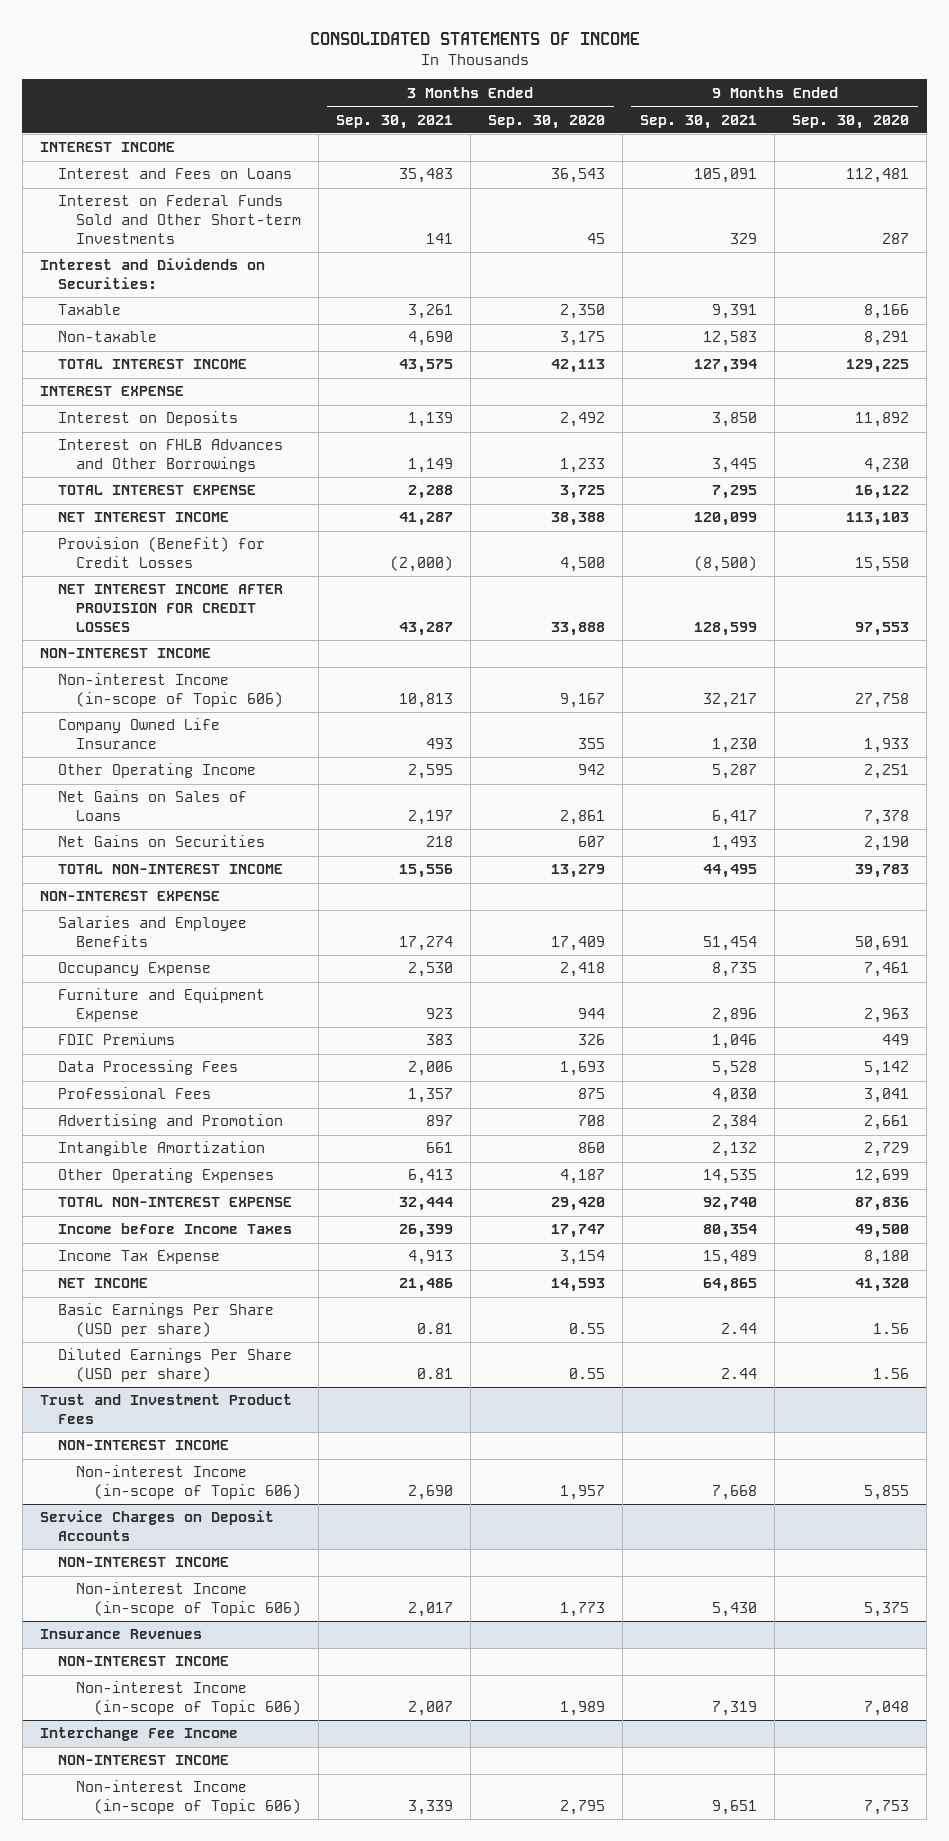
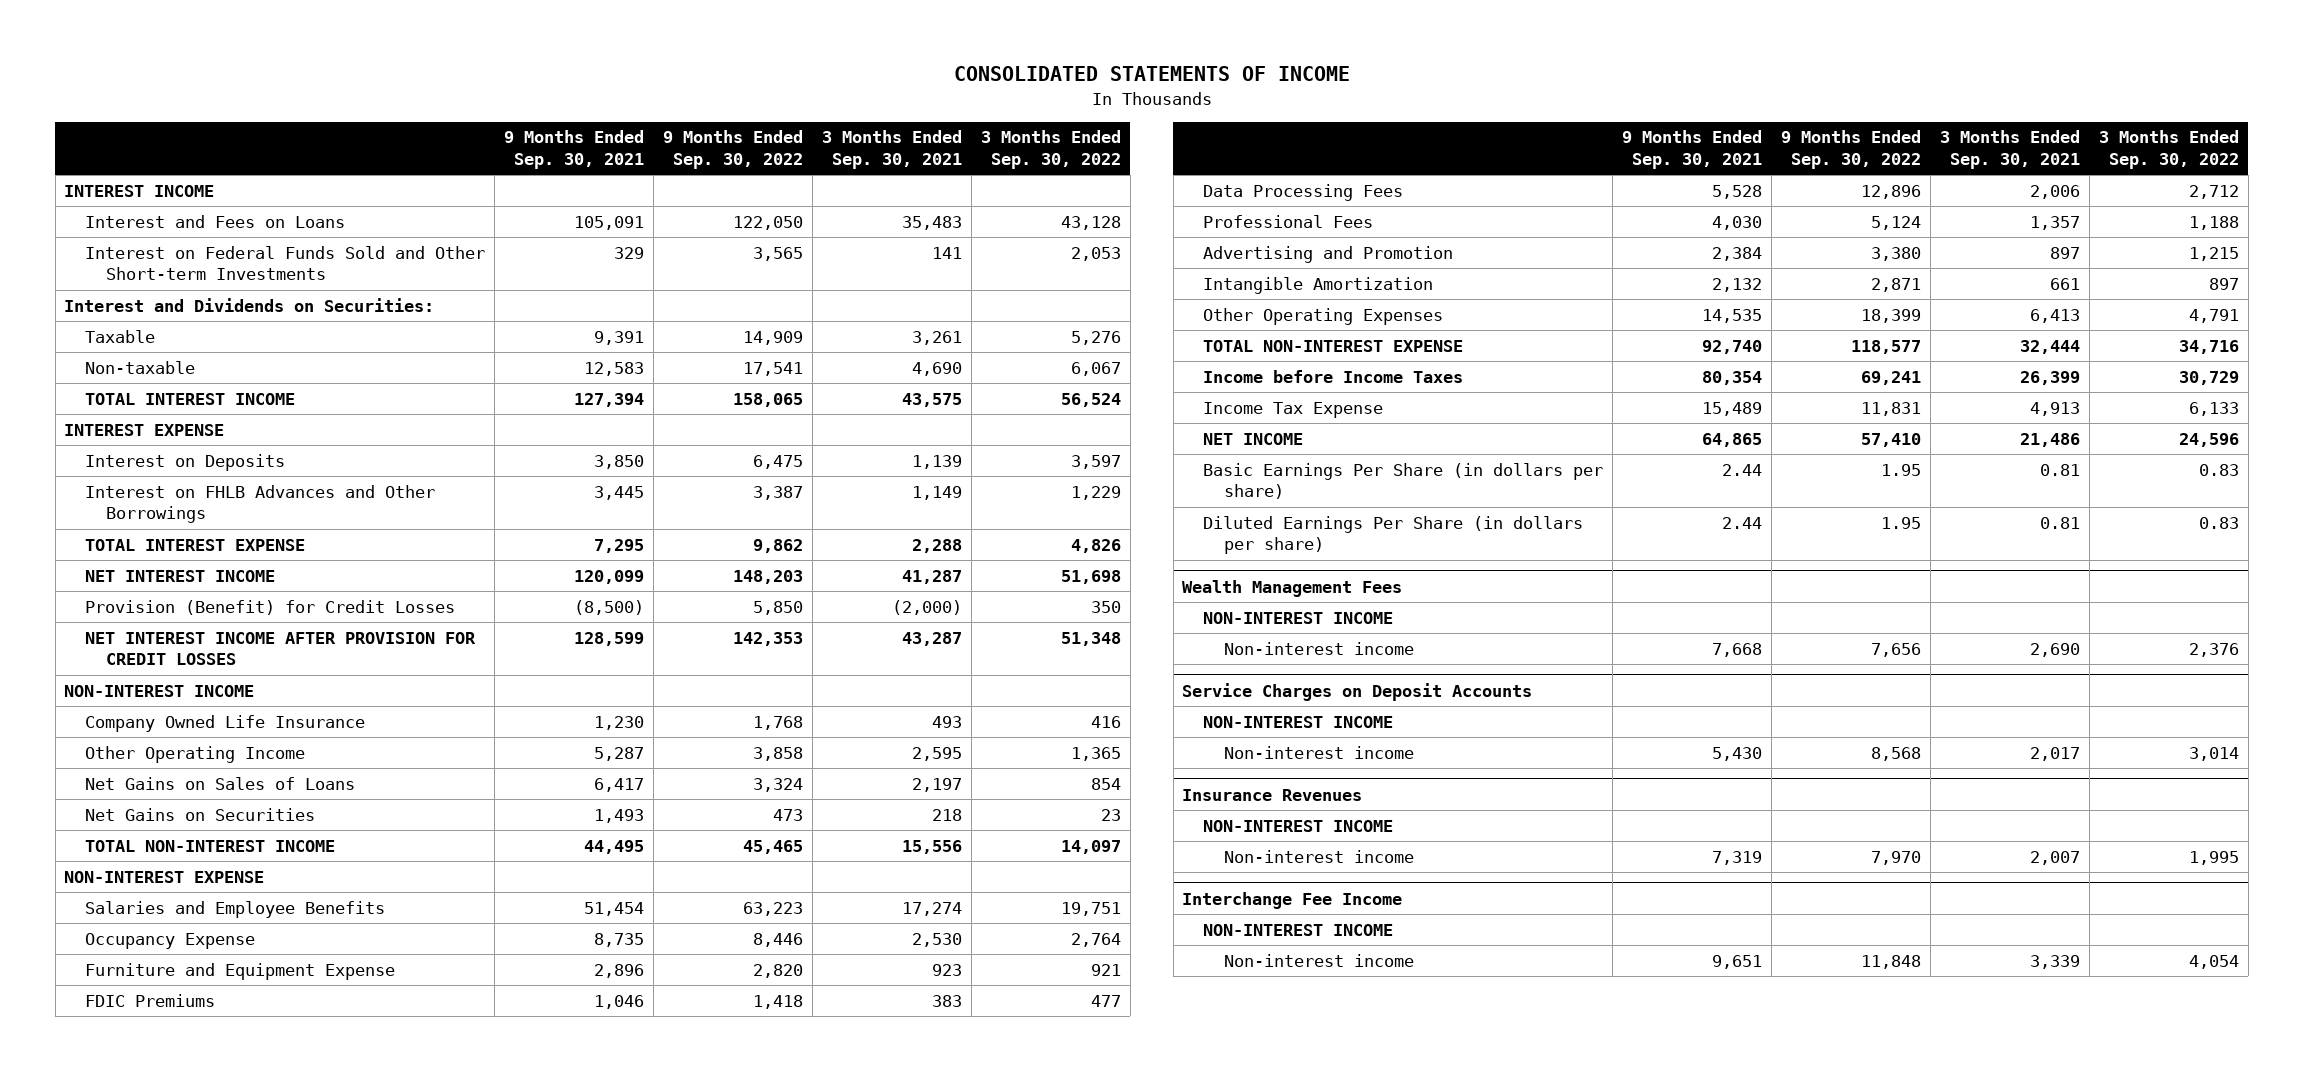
- | 3 Months Ended Sep. 30, 2021 | 3 Months Ended Sep. 30, 2020 | 9 Months Ended Sep. 30, 2021 | 9 Months Ended Sep. 30, 2020
+ | 9 Months Ended Sep. 30, 2021 | 9 Months Ended Sep. 30, 2022 | 3 Months Ended Sep. 30, 2021 | 3 Months Ended Sep. 30, 2022
- Non-interest Income (in-scope of Topic 606) | 10,813 | 9,167 | 32,217 | 27,758
- Basic Earnings Per Share (USD per share) | 0.81 | 0.55 | 2.44 | 1.56
- Diluted Earnings Per Share (USD per share) | 0.81 | 0.55 | 2.44 | 1.56
- Trust and Investment Product Fees
+ Basic Earnings Per Share (in dollars per share) | 2.44 | 1.95 | 0.81 | 0.83
+ Diluted Earnings Per Share (in dollars per share) | 2.44 | 1.95 | 0.81 | 0.83
+ Wealth Management Fees
- Non-interest Income (in-scope of Topic 606) | 2,690 | 1,957 | 7,668 | 5,855
+ Non-interest income | 7,668 | 7,656 | 2,690 | 2,376
@ Service Charges on Deposit Accounts
- Non-interest Income (in-scope of Topic 606) | 2,017 | 1,773 | 5,430 | 5,375
+ Non-interest income | 5,430 | 8,568 | 2,017 | 3,014
@ Insurance Revenues
- Non-interest Income (in-scope of Topic 606) | 2,007 | 1,989 | 7,319 | 7,048
+ Non-interest income | 7,319 | 7,970 | 2,007 | 1,995
@ Interchange Fee Income
- Non-interest Income (in-scope of Topic 606) | 3,339 | 2,795 | 9,651 | 7,753
+ Non-interest income | 9,651 | 11,848 | 3,339 | 4,054

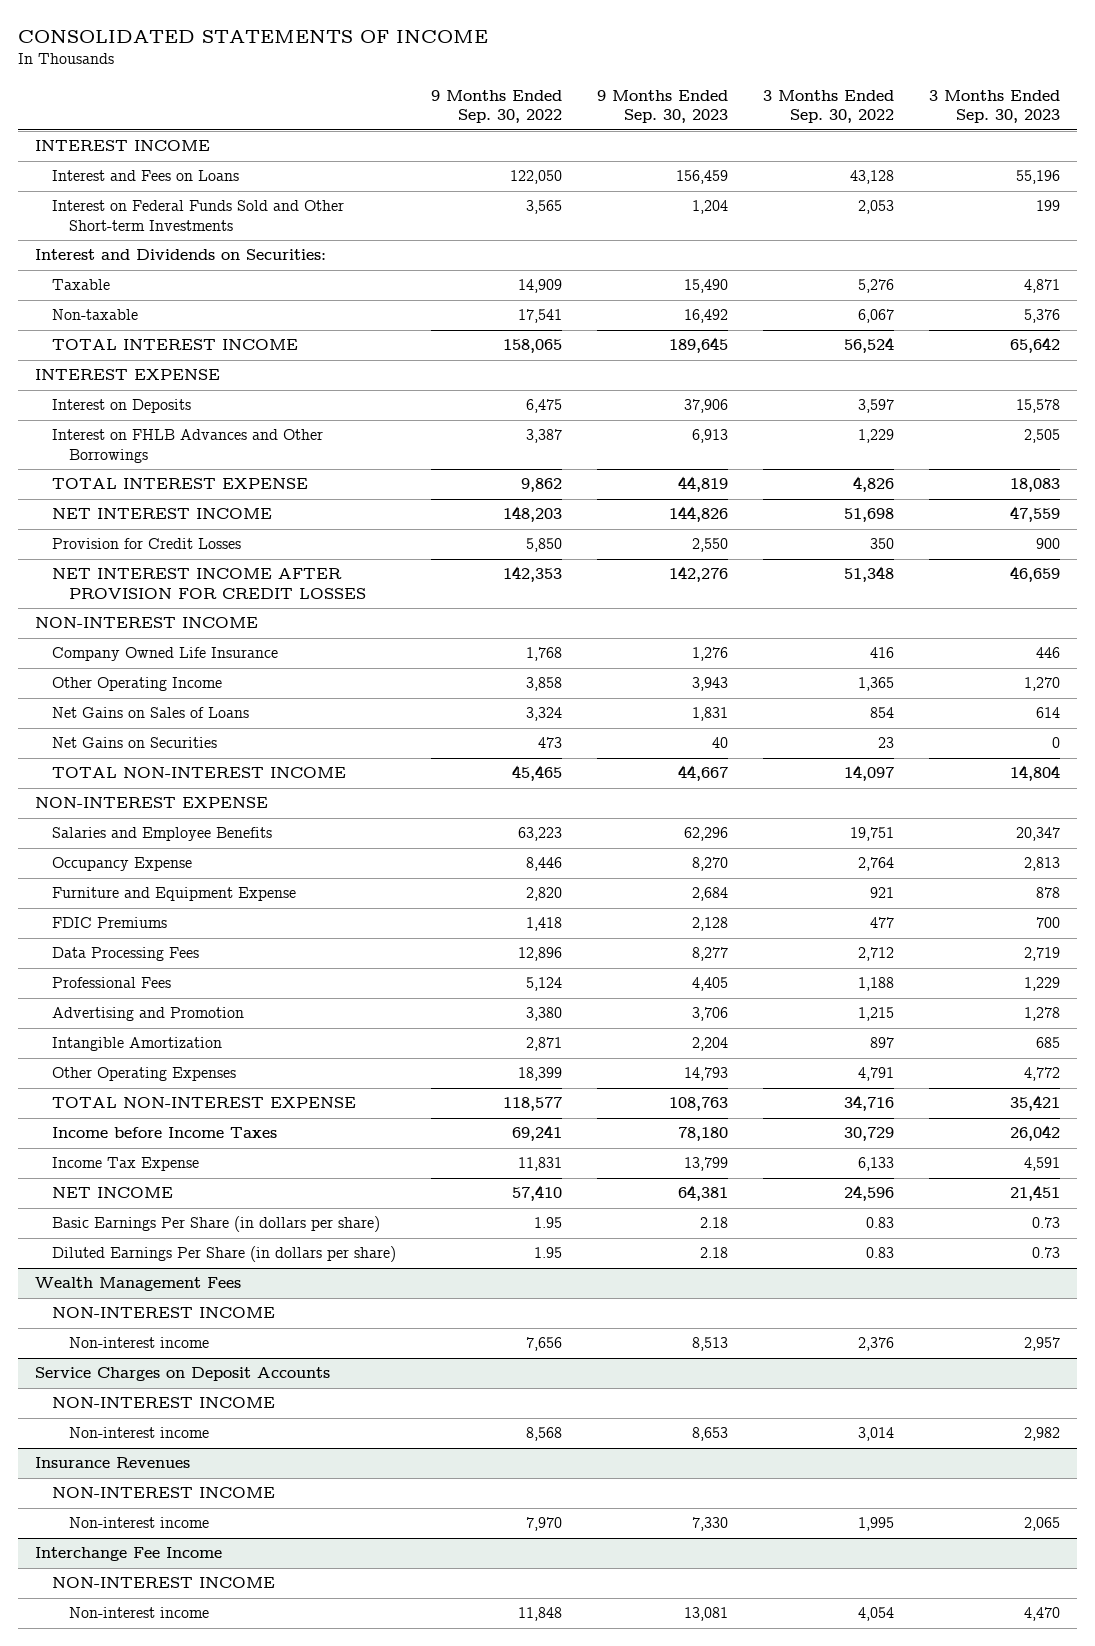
- | 9 Months Ended Sep. 30, 2021 | 9 Months Ended Sep. 30, 2022 | 3 Months Ended Sep. 30, 2021 | 3 Months Ended Sep. 30, 2022
+ | 9 Months Ended Sep. 30, 2022 | 9 Months Ended Sep. 30, 2023 | 3 Months Ended Sep. 30, 2022 | 3 Months Ended Sep. 30, 2023
- Provision (Benefit) for Credit Losses | (8,500) | 5,850 | (2,000) | 350
+ Provision for Credit Losses | 5,850 | 2,550 | 350 | 900

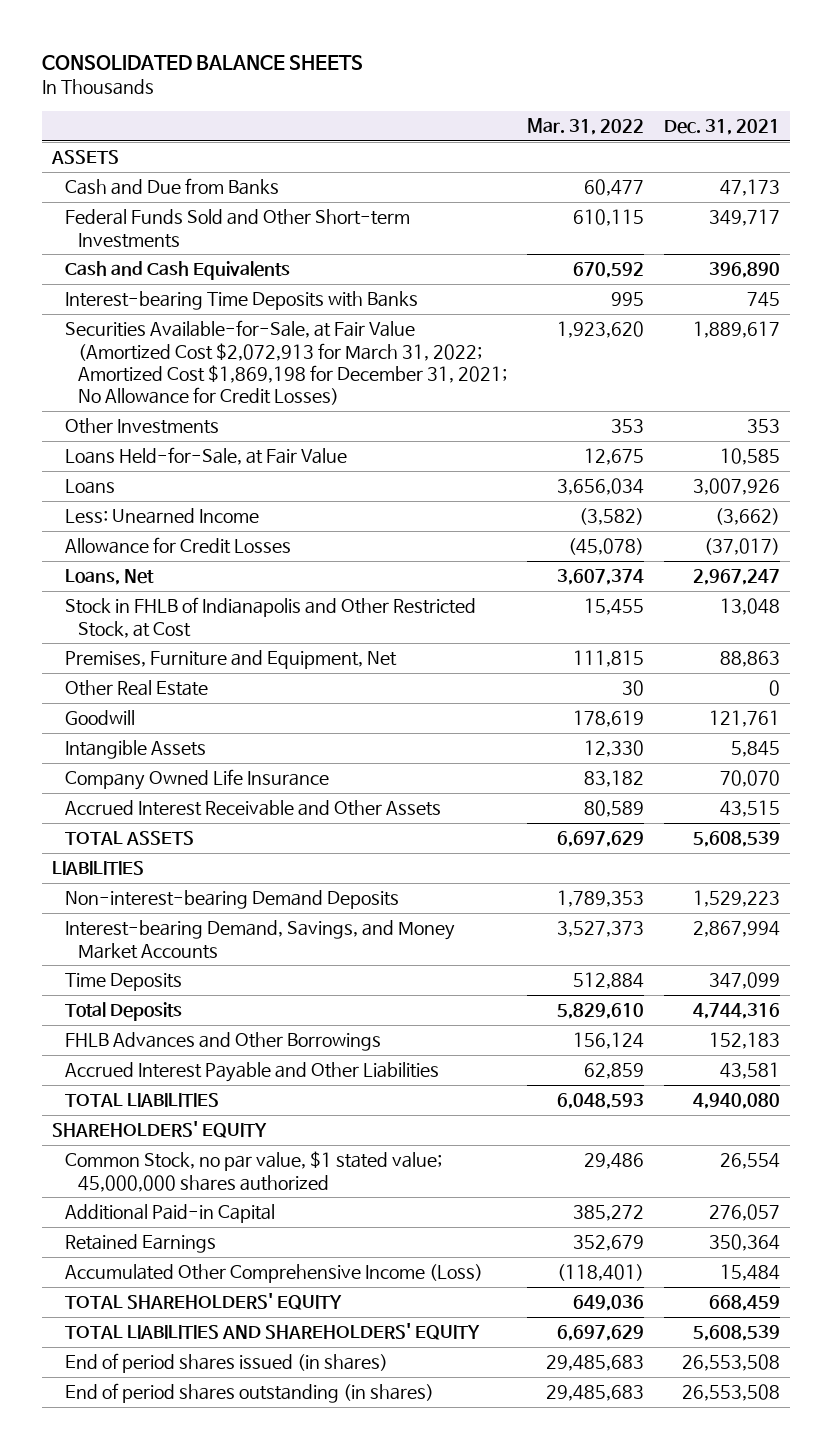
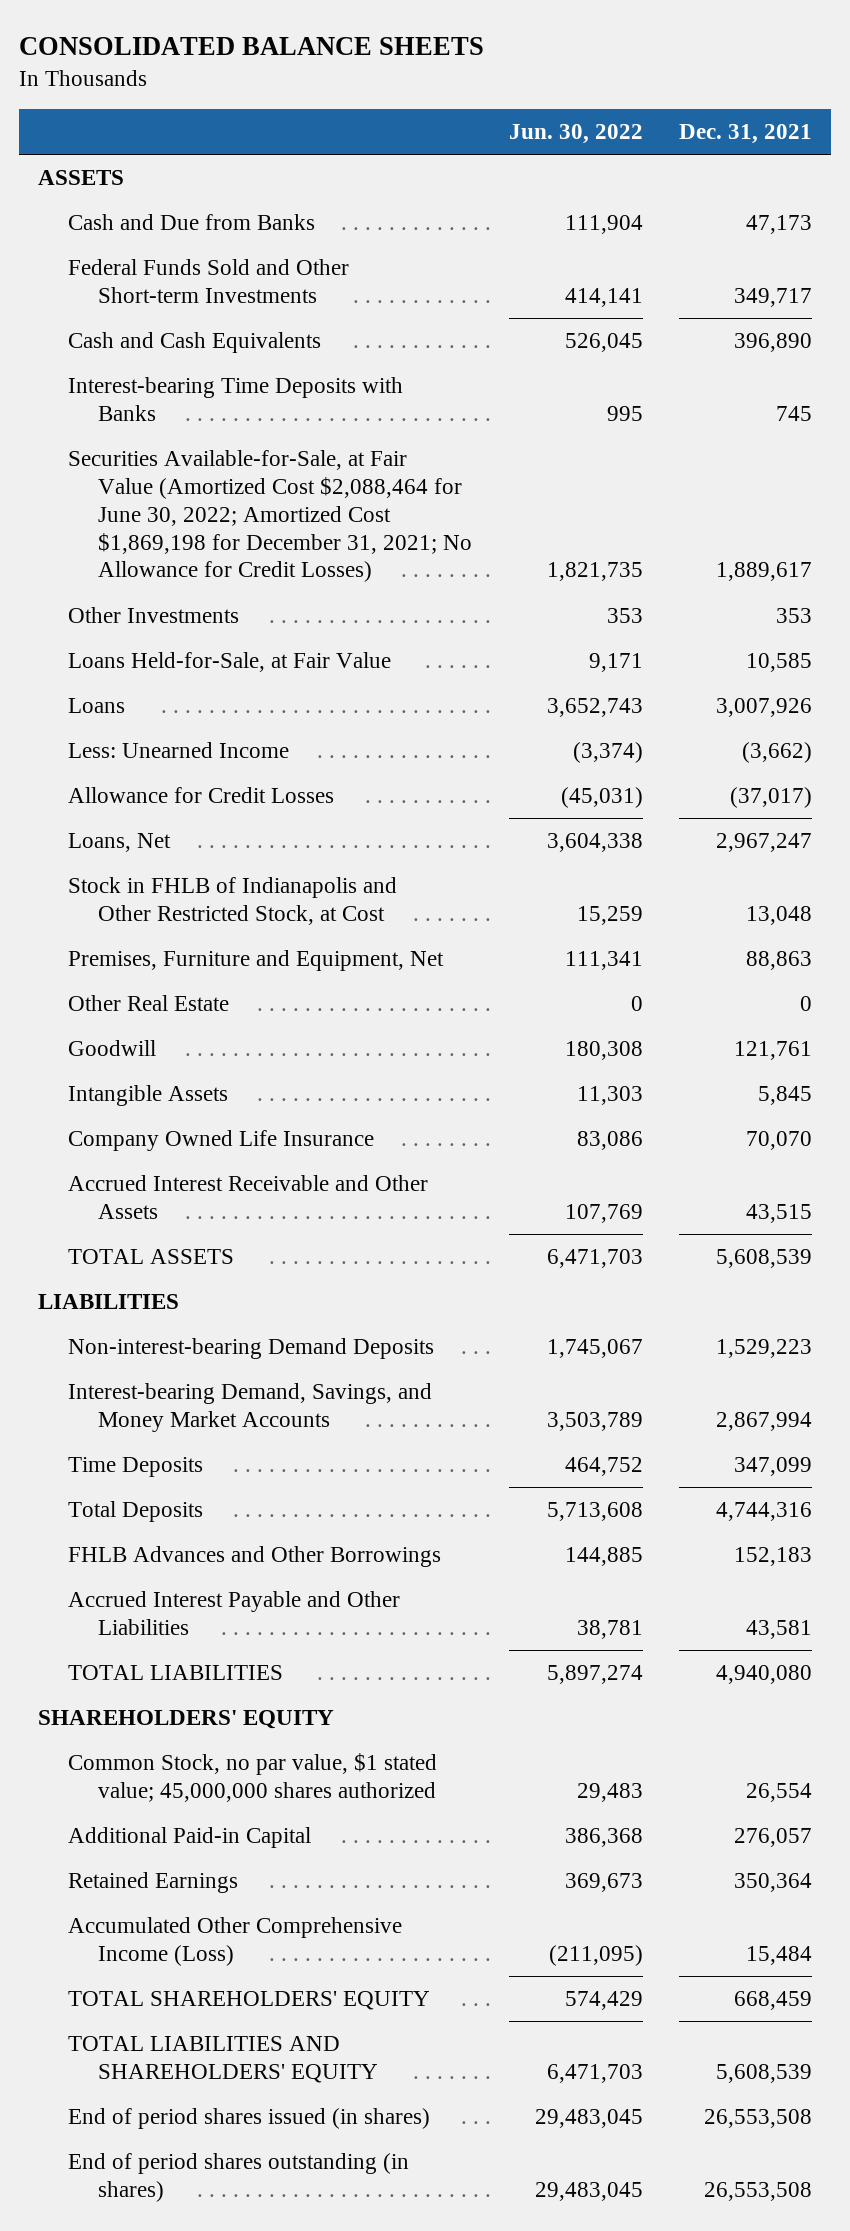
- | Mar. 31, 2022 | Dec. 31, 2021
+ | Jun. 30, 2022 | Dec. 31, 2021
- Securities Available-for-Sale, at Fair Value (Amortized Cost $2,072,913 for March 31, 2022; Amortized Cost $1,869,198 for December 31, 2021; No Allowance for Credit Losses) | 1,923,620 | 1,889,617
+ Securities Available-for-Sale, at Fair Value (Amortized Cost $2,088,464 for June 30, 2022; Amortized Cost $1,869,198 for December 31, 2021; No Allowance for Credit Losses) | 1,821,735 | 1,889,617

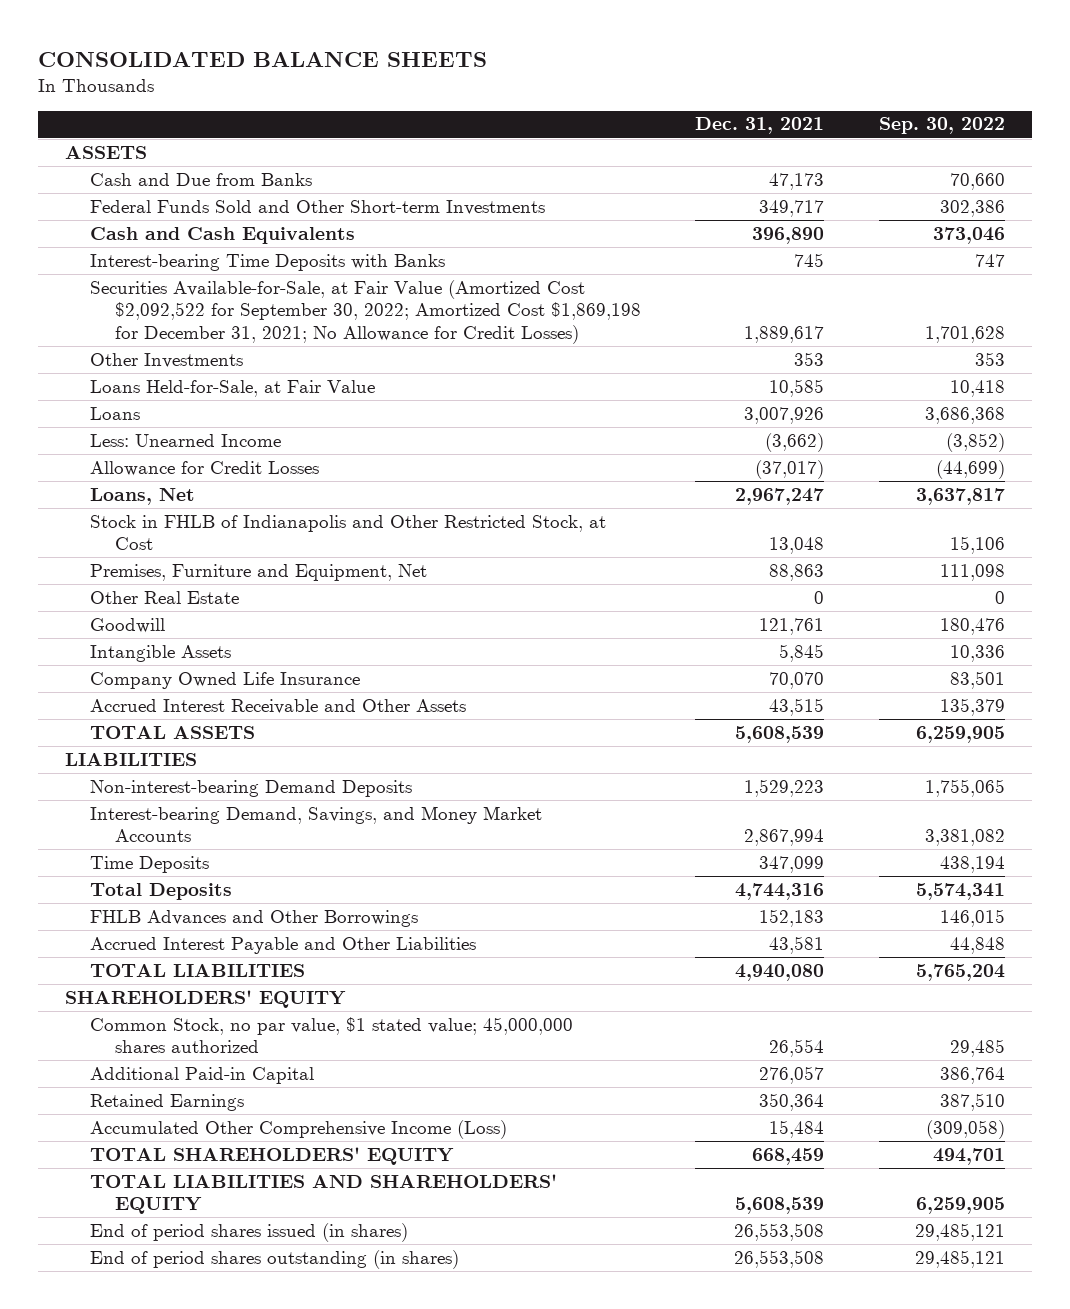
- | Jun. 30, 2022 | Dec. 31, 2021
+ | Dec. 31, 2021 | Sep. 30, 2022
- Securities Available-for-Sale, at Fair Value (Amortized Cost $2,088,464 for June 30, 2022; Amortized Cost $1,869,198 for December 31, 2021; No Allowance for Credit Losses) | 1,821,735 | 1,889,617
+ Securities Available-for-Sale, at Fair Value (Amortized Cost $2,092,522 for September 30, 2022; Amortized Cost $1,869,198 for December 31, 2021; No Allowance for Credit Losses) | 1,889,617 | 1,701,628

